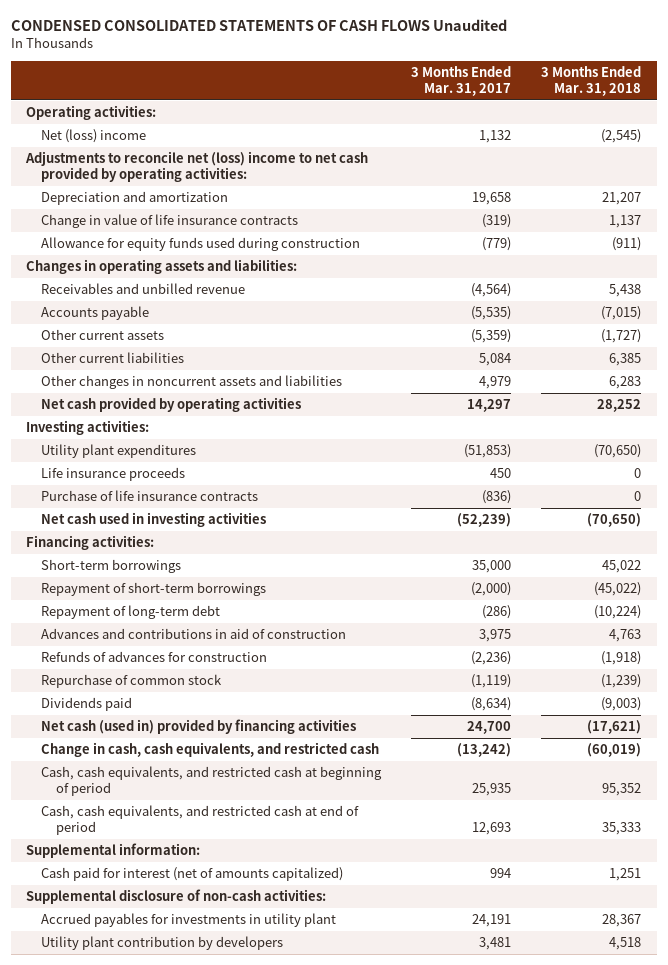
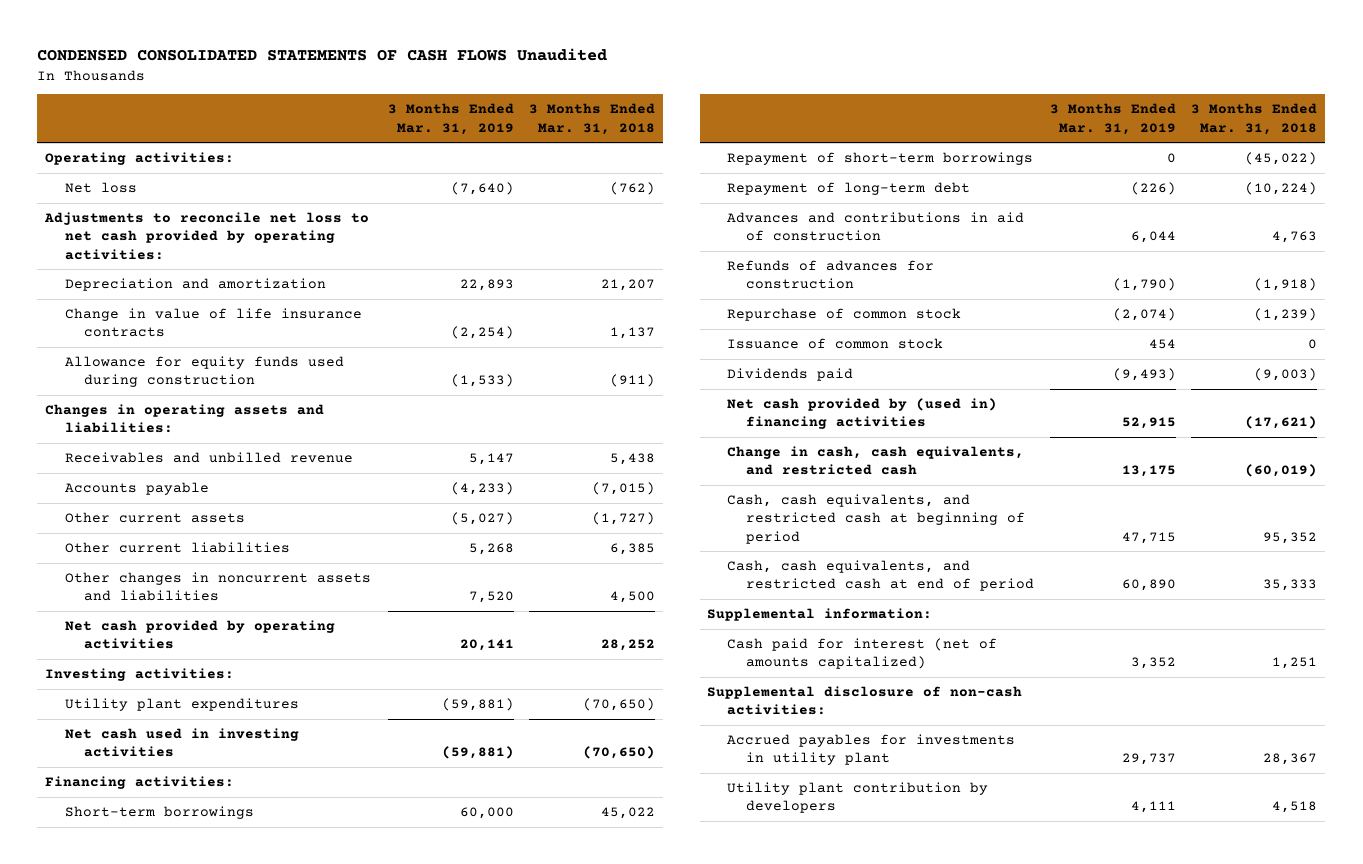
- | 3 Months Ended Mar. 31, 2017 | 3 Months Ended Mar. 31, 2018
+ | 3 Months Ended Mar. 31, 2019 | 3 Months Ended Mar. 31, 2018
- Net (loss) income | 1,132 | (2,545)
- Adjustments to reconcile net (loss) income to net cash provided by operating activities:
+ Net loss | (7,640) | (762)
+ Adjustments to reconcile net loss to net cash provided by operating activities:
- Other changes in noncurrent assets and liabilities | 4,979 | 6,283
+ Other changes in noncurrent assets and liabilities | 7,520 | 4,500
- Life insurance proceeds | 450 | 0
- Purchase of life insurance contracts | (836) | 0
+ Issuance of common stock | 454 | 0
- Net cash (used in) provided by financing activities | 24,700 | (17,621)
+ Net cash provided by (used in) financing activities | 52,915 | (17,621)

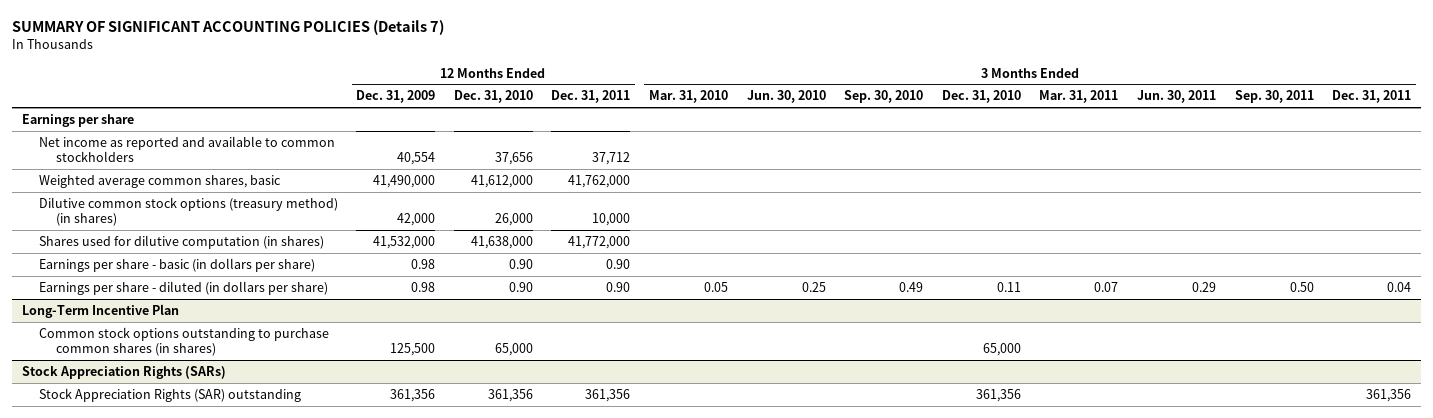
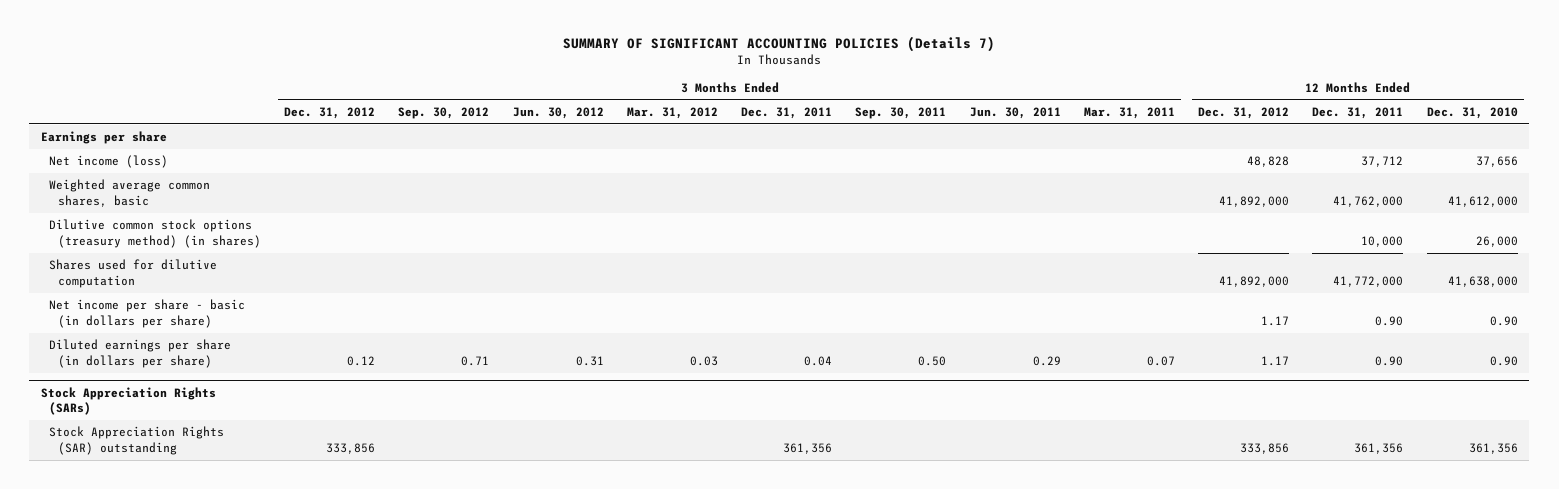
- | 12 Months Ended Dec. 31, 2009 | 12 Months Ended Dec. 31, 2010 | 12 Months Ended Dec. 31, 2011 | 3 Months Ended Mar. 31, 2010 | 3 Months Ended Jun. 30, 2010 | 3 Months Ended Sep. 30, 2010 | 3 Months Ended Dec. 31, 2010 | 3 Months Ended Mar. 31, 2011 | 3 Months Ended Jun. 30, 2011 | 3 Months Ended Sep. 30, 2011 | 3 Months Ended Dec. 31, 2011
+ | 3 Months Ended Dec. 31, 2012 | 3 Months Ended Sep. 30, 2012 | 3 Months Ended Jun. 30, 2012 | 3 Months Ended Mar. 31, 2012 | 3 Months Ended Dec. 31, 2011 | 3 Months Ended Sep. 30, 2011 | 3 Months Ended Jun. 30, 2011 | 3 Months Ended Mar. 31, 2011 | 12 Months Ended Dec. 31, 2012 | 12 Months Ended Dec. 31, 2011 | 12 Months Ended Dec. 31, 2010
- Net income as reported and available to common stockholders | 40,554 | 37,656 | 37,712 | | | | | | | |
+ Net income (loss) | | | | | | | | | 48,828 | 37,712 | 37,656
- Shares used for dilutive computation (in shares) | 41,532,000 | 41,638,000 | 41,772,000 | | | | | | | |
- Earnings per share - basic (in dollars per share) | 0.98 | 0.90 | 0.90 | | | | | | | |
- Earnings per share - diluted (in dollars per share) | 0.98 | 0.90 | 0.90 | 0.05 | 0.25 | 0.49 | 0.11 | 0.07 | 0.29 | 0.50 | 0.04
- Long-Term Incentive Plan
- Common stock options outstanding to purchase common shares (in shares) | 125,500 | 65,000 | | | | | 65,000 | | | |
+ Shares used for dilutive computation | | | | | | | | | 41,892,000 | 41,772,000 | 41,638,000
+ Net income per share - basic (in dollars per share) | | | | | | | | | 1.17 | 0.90 | 0.90
+ Diluted earnings per share (in dollars per share) | 0.12 | 0.71 | 0.31 | 0.03 | 0.04 | 0.50 | 0.29 | 0.07 | 1.17 | 0.90 | 0.90

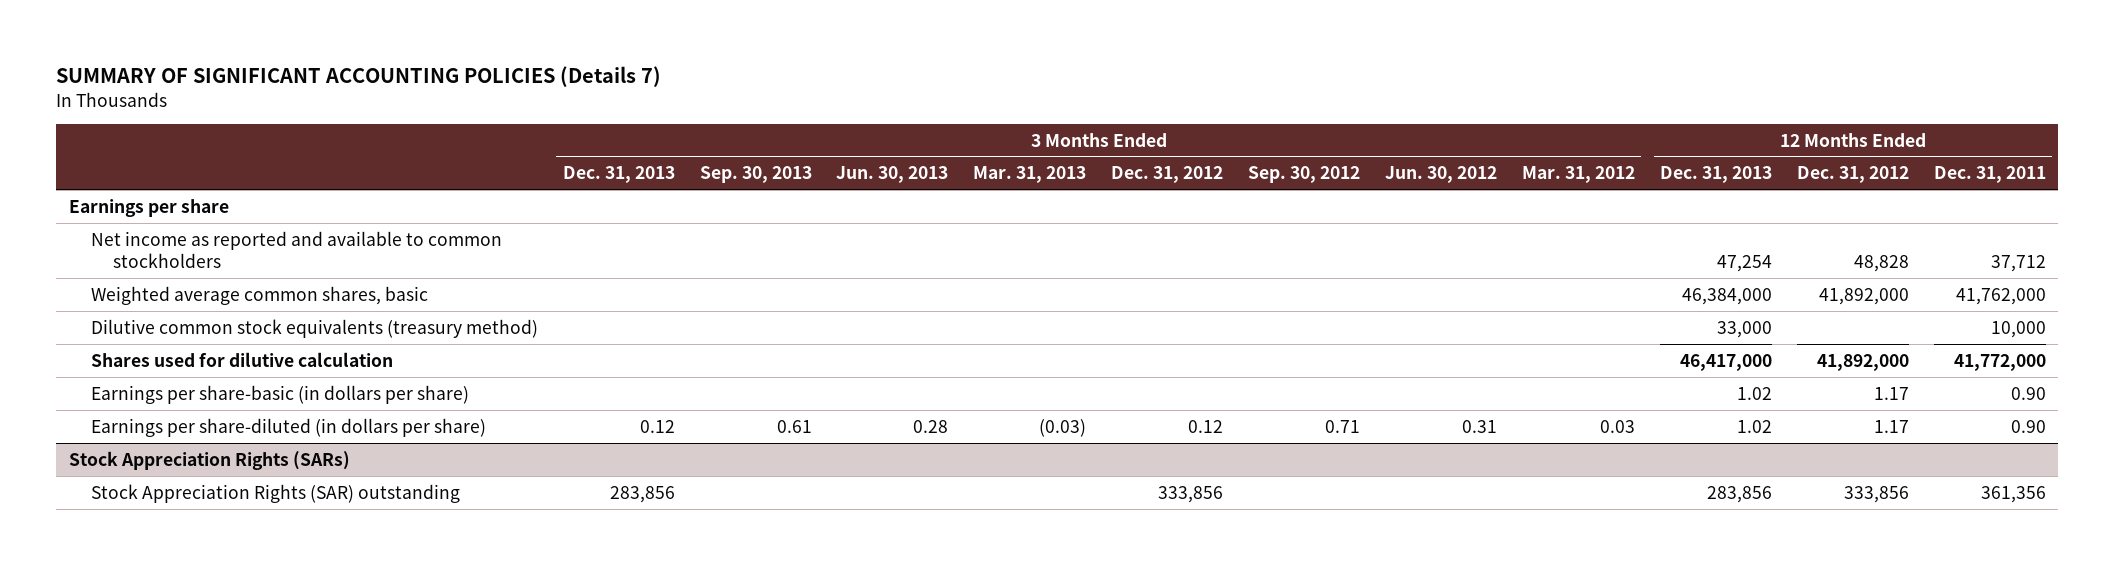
- | 3 Months Ended Dec. 31, 2012 | 3 Months Ended Sep. 30, 2012 | 3 Months Ended Jun. 30, 2012 | 3 Months Ended Mar. 31, 2012 | 3 Months Ended Dec. 31, 2011 | 3 Months Ended Sep. 30, 2011 | 3 Months Ended Jun. 30, 2011 | 3 Months Ended Mar. 31, 2011 | 12 Months Ended Dec. 31, 2012 | 12 Months Ended Dec. 31, 2011 | 12 Months Ended Dec. 31, 2010
+ | 3 Months Ended Dec. 31, 2013 | 3 Months Ended Sep. 30, 2013 | 3 Months Ended Jun. 30, 2013 | 3 Months Ended Mar. 31, 2013 | 3 Months Ended Dec. 31, 2012 | 3 Months Ended Sep. 30, 2012 | 3 Months Ended Jun. 30, 2012 | 3 Months Ended Mar. 31, 2012 | 12 Months Ended Dec. 31, 2013 | 12 Months Ended Dec. 31, 2012 | 12 Months Ended Dec. 31, 2011
- Net income (loss) | | | | | | | | | 48,828 | 37,712 | 37,656
+ Net income as reported and available to common stockholders | | | | | | | | | 47,254 | 48,828 | 37,712
- Dilutive common stock options (treasury method) (in shares) | | | | | | | | | | 10,000 | 26,000
- Shares used for dilutive computation | | | | | | | | | 41,892,000 | 41,772,000 | 41,638,000
- Net income per share - basic (in dollars per share) | | | | | | | | | 1.17 | 0.90 | 0.90
- Diluted earnings per share (in dollars per share) | 0.12 | 0.71 | 0.31 | 0.03 | 0.04 | 0.50 | 0.29 | 0.07 | 1.17 | 0.90 | 0.90
+ Dilutive common stock equivalents (treasury method) | | | | | | | | | 33,000 | | 10,000
+ Shares used for dilutive calculation | | | | | | | | | 46,417,000 | 41,892,000 | 41,772,000
+ Earnings per share-basic (in dollars per share) | | | | | | | | | 1.02 | 1.17 | 0.90
+ Earnings per share-diluted (in dollars per share) | 0.12 | 0.61 | 0.28 | (0.03) | 0.12 | 0.71 | 0.31 | 0.03 | 1.02 | 1.17 | 0.90

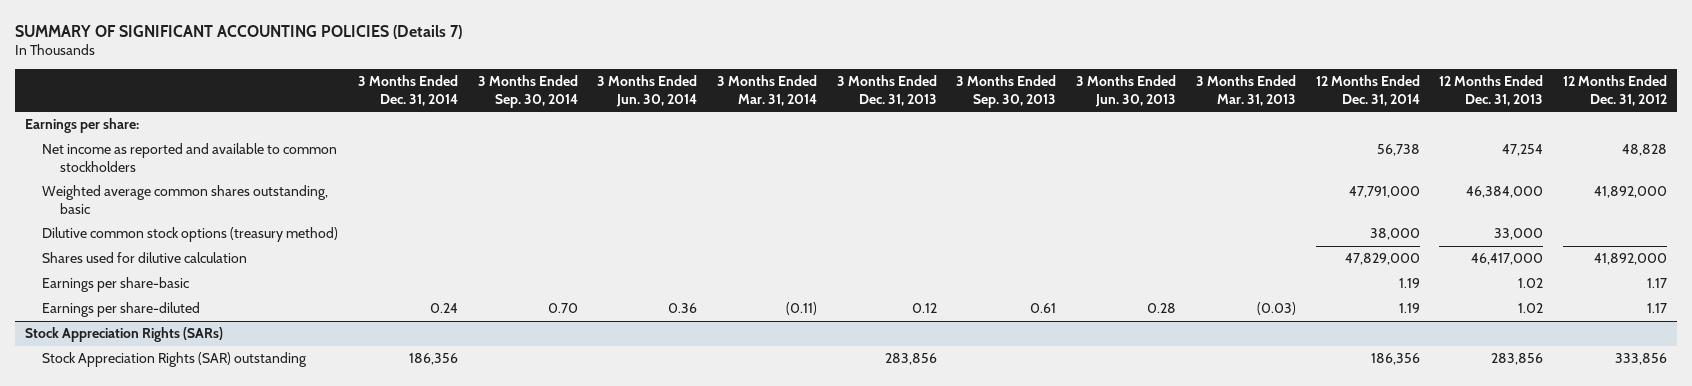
- | 3 Months Ended Dec. 31, 2013 | 3 Months Ended Sep. 30, 2013 | 3 Months Ended Jun. 30, 2013 | 3 Months Ended Mar. 31, 2013 | 3 Months Ended Dec. 31, 2012 | 3 Months Ended Sep. 30, 2012 | 3 Months Ended Jun. 30, 2012 | 3 Months Ended Mar. 31, 2012 | 12 Months Ended Dec. 31, 2013 | 12 Months Ended Dec. 31, 2012 | 12 Months Ended Dec. 31, 2011
+ | 3 Months Ended Dec. 31, 2014 | 3 Months Ended Sep. 30, 2014 | 3 Months Ended Jun. 30, 2014 | 3 Months Ended Mar. 31, 2014 | 3 Months Ended Dec. 31, 2013 | 3 Months Ended Sep. 30, 2013 | 3 Months Ended Jun. 30, 2013 | 3 Months Ended Mar. 31, 2013 | 12 Months Ended Dec. 31, 2014 | 12 Months Ended Dec. 31, 2013 | 12 Months Ended Dec. 31, 2012
- Earnings per share
+ Earnings per share:
- Weighted average common shares, basic | | | | | | | | | 46,384,000 | 41,892,000 | 41,762,000
- Dilutive common stock equivalents (treasury method) | | | | | | | | | 33,000 | | 10,000
+ Weighted average common shares outstanding, basic | | | | | | | | | 47,791,000 | 46,384,000 | 41,892,000
+ Dilutive common stock options (treasury method) | | | | | | | | | 38,000 | 33,000 |
- Earnings per share-basic (in dollars per share) | | | | | | | | | 1.02 | 1.17 | 0.90
- Earnings per share-diluted (in dollars per share) | 0.12 | 0.61 | 0.28 | (0.03) | 0.12 | 0.71 | 0.31 | 0.03 | 1.02 | 1.17 | 0.90
+ Earnings per share-basic | | | | | | | | | 1.19 | 1.02 | 1.17
+ Earnings per share-diluted | 0.24 | 0.70 | 0.36 | (0.11) | 0.12 | 0.61 | 0.28 | (0.03) | 1.19 | 1.02 | 1.17

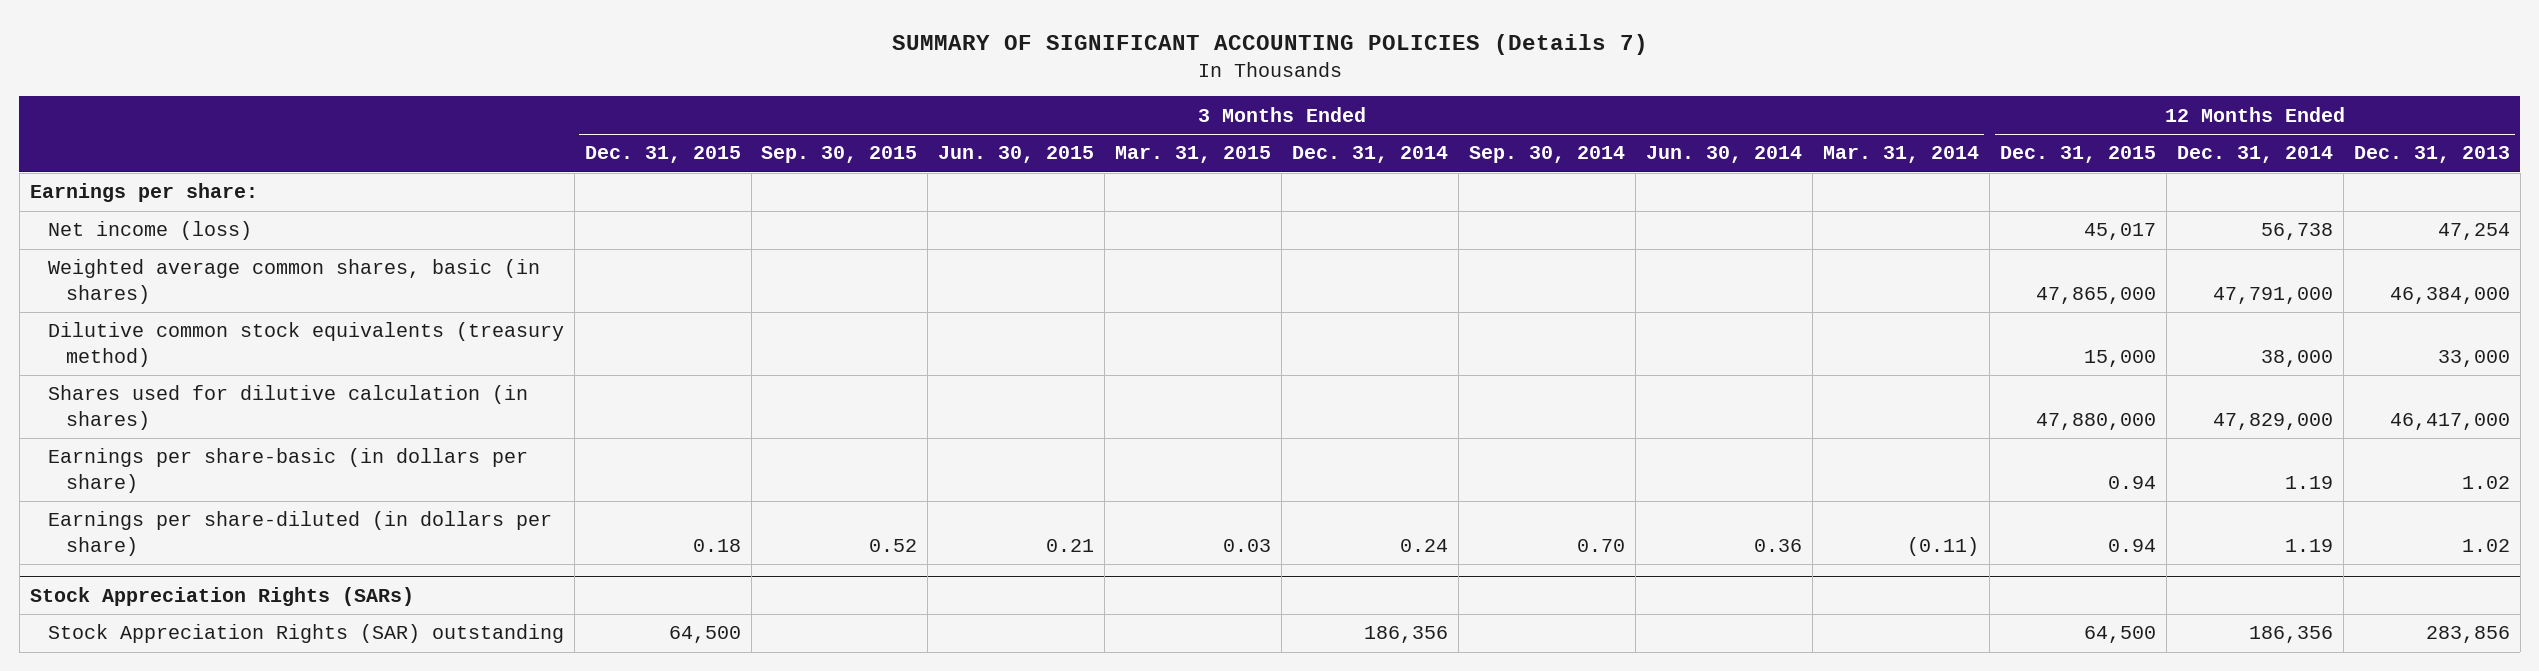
- | 3 Months Ended Dec. 31, 2014 | 3 Months Ended Sep. 30, 2014 | 3 Months Ended Jun. 30, 2014 | 3 Months Ended Mar. 31, 2014 | 3 Months Ended Dec. 31, 2013 | 3 Months Ended Sep. 30, 2013 | 3 Months Ended Jun. 30, 2013 | 3 Months Ended Mar. 31, 2013 | 12 Months Ended Dec. 31, 2014 | 12 Months Ended Dec. 31, 2013 | 12 Months Ended Dec. 31, 2012
+ | 3 Months Ended Dec. 31, 2015 | 3 Months Ended Sep. 30, 2015 | 3 Months Ended Jun. 30, 2015 | 3 Months Ended Mar. 31, 2015 | 3 Months Ended Dec. 31, 2014 | 3 Months Ended Sep. 30, 2014 | 3 Months Ended Jun. 30, 2014 | 3 Months Ended Mar. 31, 2014 | 12 Months Ended Dec. 31, 2015 | 12 Months Ended Dec. 31, 2014 | 12 Months Ended Dec. 31, 2013
- Net income as reported and available to common stockholders | | | | | | | | | 56,738 | 47,254 | 48,828
- Weighted average common shares outstanding, basic | | | | | | | | | 47,791,000 | 46,384,000 | 41,892,000
- Dilutive common stock options (treasury method) | | | | | | | | | 38,000 | 33,000 |
- Shares used for dilutive calculation | | | | | | | | | 47,829,000 | 46,417,000 | 41,892,000
- Earnings per share-basic | | | | | | | | | 1.19 | 1.02 | 1.17
- Earnings per share-diluted | 0.24 | 0.70 | 0.36 | (0.11) | 0.12 | 0.61 | 0.28 | (0.03) | 1.19 | 1.02 | 1.17
+ Net income (loss) | | | | | | | | | 45,017 | 56,738 | 47,254
+ Weighted average common shares, basic (in shares) | | | | | | | | | 47,865,000 | 47,791,000 | 46,384,000
+ Dilutive common stock equivalents (treasury method) | | | | | | | | | 15,000 | 38,000 | 33,000
+ Shares used for dilutive calculation (in shares) | | | | | | | | | 47,880,000 | 47,829,000 | 46,417,000
+ Earnings per share-basic (in dollars per share) | | | | | | | | | 0.94 | 1.19 | 1.02
+ Earnings per share-diluted (in dollars per share) | 0.18 | 0.52 | 0.21 | 0.03 | 0.24 | 0.70 | 0.36 | (0.11) | 0.94 | 1.19 | 1.02

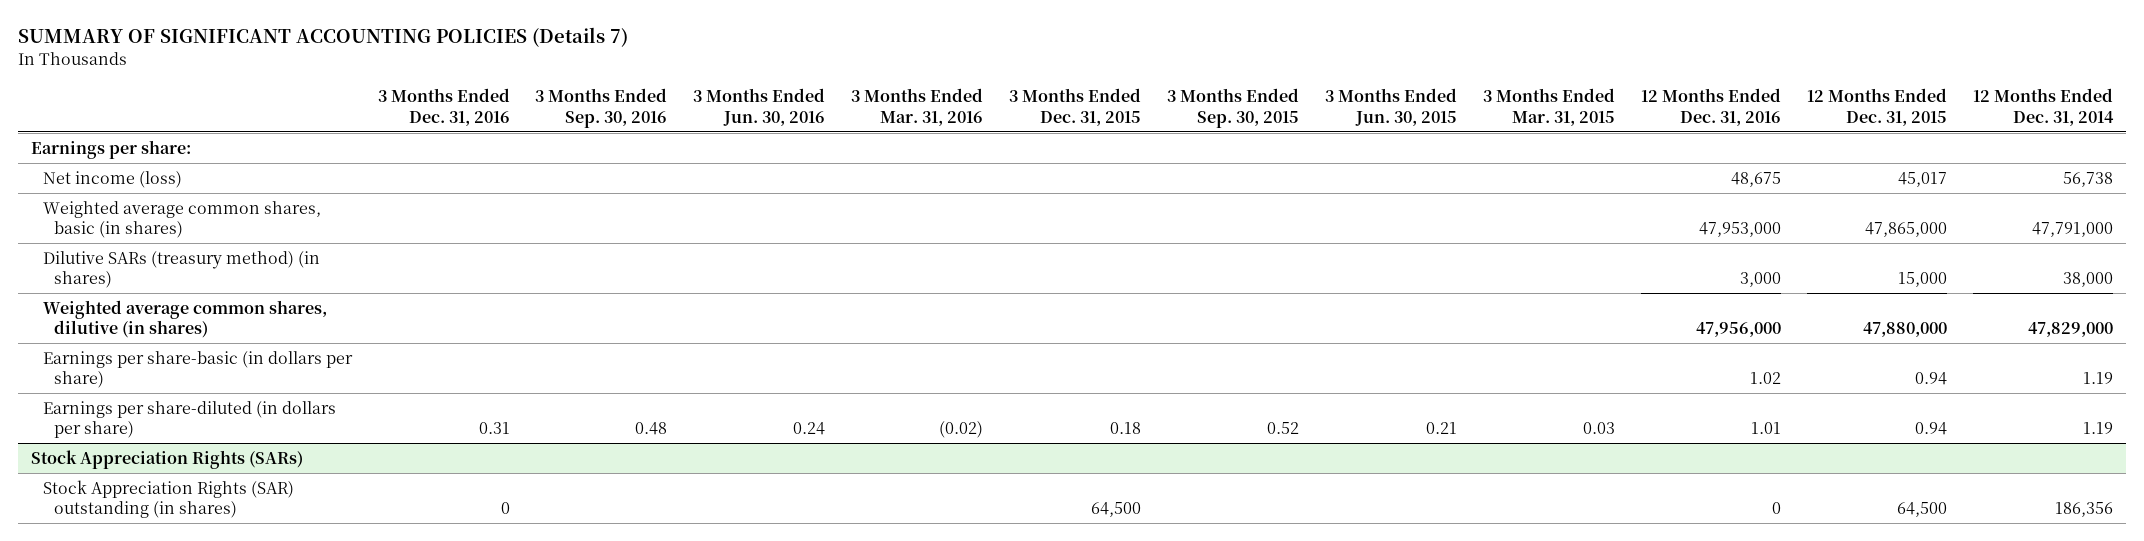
- | 3 Months Ended Dec. 31, 2015 | 3 Months Ended Sep. 30, 2015 | 3 Months Ended Jun. 30, 2015 | 3 Months Ended Mar. 31, 2015 | 3 Months Ended Dec. 31, 2014 | 3 Months Ended Sep. 30, 2014 | 3 Months Ended Jun. 30, 2014 | 3 Months Ended Mar. 31, 2014 | 12 Months Ended Dec. 31, 2015 | 12 Months Ended Dec. 31, 2014 | 12 Months Ended Dec. 31, 2013
+ | 3 Months Ended Dec. 31, 2016 | 3 Months Ended Sep. 30, 2016 | 3 Months Ended Jun. 30, 2016 | 3 Months Ended Mar. 31, 2016 | 3 Months Ended Dec. 31, 2015 | 3 Months Ended Sep. 30, 2015 | 3 Months Ended Jun. 30, 2015 | 3 Months Ended Mar. 31, 2015 | 12 Months Ended Dec. 31, 2016 | 12 Months Ended Dec. 31, 2015 | 12 Months Ended Dec. 31, 2014
- Dilutive common stock equivalents (treasury method) | | | | | | | | | 15,000 | 38,000 | 33,000
- Shares used for dilutive calculation (in shares) | | | | | | | | | 47,880,000 | 47,829,000 | 46,417,000
+ Dilutive SARs (treasury method) (in shares) | | | | | | | | | 3,000 | 15,000 | 38,000
+ Weighted average common shares, dilutive (in shares) | | | | | | | | | 47,956,000 | 47,880,000 | 47,829,000
@ Stock Appreciation Rights (SARs)
- Stock Appreciation Rights (SAR) outstanding | 64,500 | | | | 186,356 | | | | 64,500 | 186,356 | 283,856
+ Stock Appreciation Rights (SAR) outstanding (in shares) | 0 | | | | 64,500 | | | | 0 | 64,500 | 186,356

